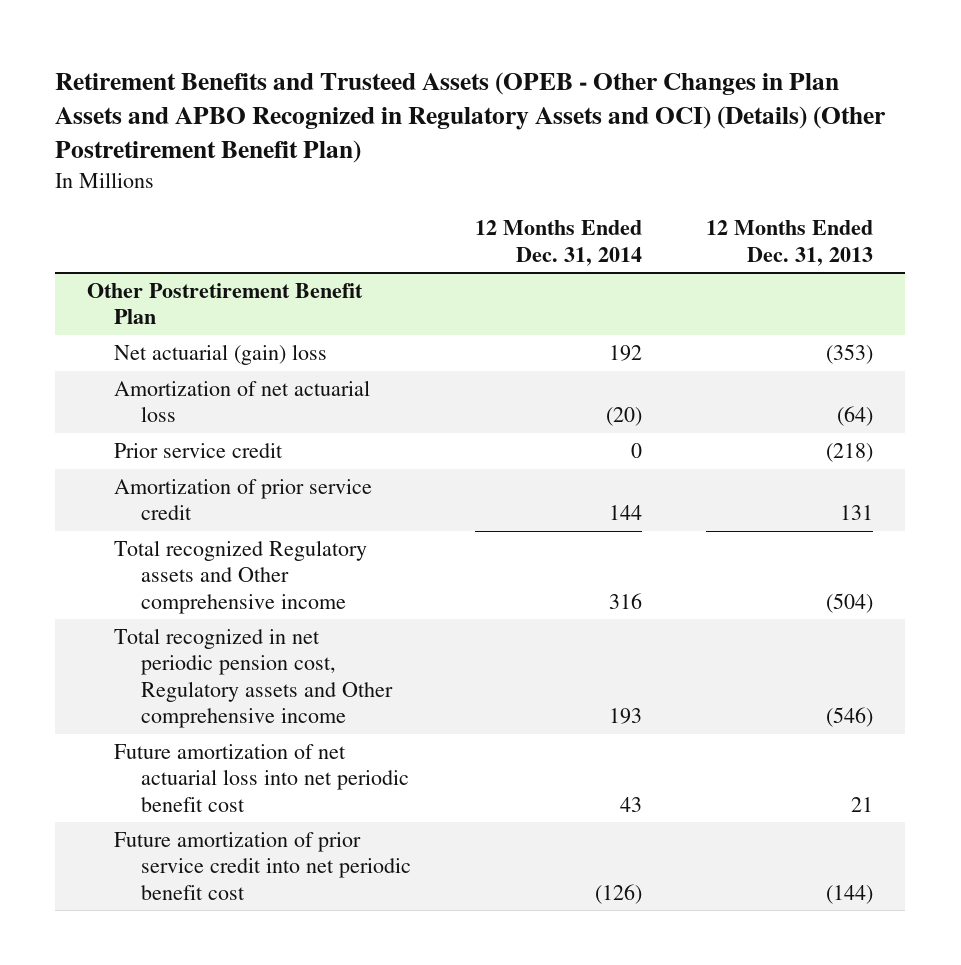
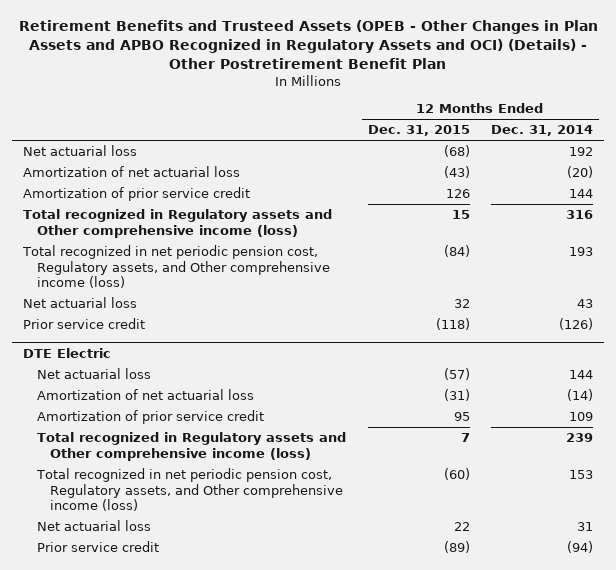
- Retirement Benefits and Trusteed Assets (OPEB - Other Changes in Plan Assets and APBO Recognized in Regulatory Assets and OCI) (Details) (Other Postretirement Benefit Plan)
+ Retirement Benefits and Trusteed Assets (OPEB - Other Changes in Plan Assets and APBO Recognized in Regulatory Assets and OCI) (Details) - Other Postretirement Benefit Plan
- | 12 Months Ended Dec. 31, 2014 | 12 Months Ended Dec. 31, 2013
+ | 12 Months Ended Dec. 31, 2015 | 12 Months Ended Dec. 31, 2014
- Other Postretirement Benefit Plan
- Net actuarial (gain) loss | 192 | (353)
+ Net actuarial loss | (68) | 192
- Prior service credit | 0 | (218)
- Total recognized Regulatory assets and Other comprehensive income | 316 | (504)
- Total recognized in net periodic pension cost, Regulatory assets and Other comprehensive income | 193 | (546)
- Future amortization of net actuarial loss into net periodic benefit cost | 43 | 21
- Future amortization of prior service credit into net periodic benefit cost | (126) | (144)
+ Total recognized in Regulatory assets and Other comprehensive income (loss) | 15 | 316
+ Total recognized in net periodic pension cost, Regulatory assets, and Other comprehensive income (loss) | (84) | 193
+ Net actuarial loss | 32 | 43
+ Prior service credit | (118) | (126)
+ DTE Electric
+ Net actuarial loss | (57) | 144
+ Amortization of net actuarial loss | (31) | (14)
+ Amortization of prior service credit | 95 | 109
+ Total recognized in Regulatory assets and Other comprehensive income (loss) | 7 | 239
+ Total recognized in net periodic pension cost, Regulatory assets, and Other comprehensive income (loss) | (60) | 153
+ Net actuarial loss | 22 | 31
+ Prior service credit | (89) | (94)

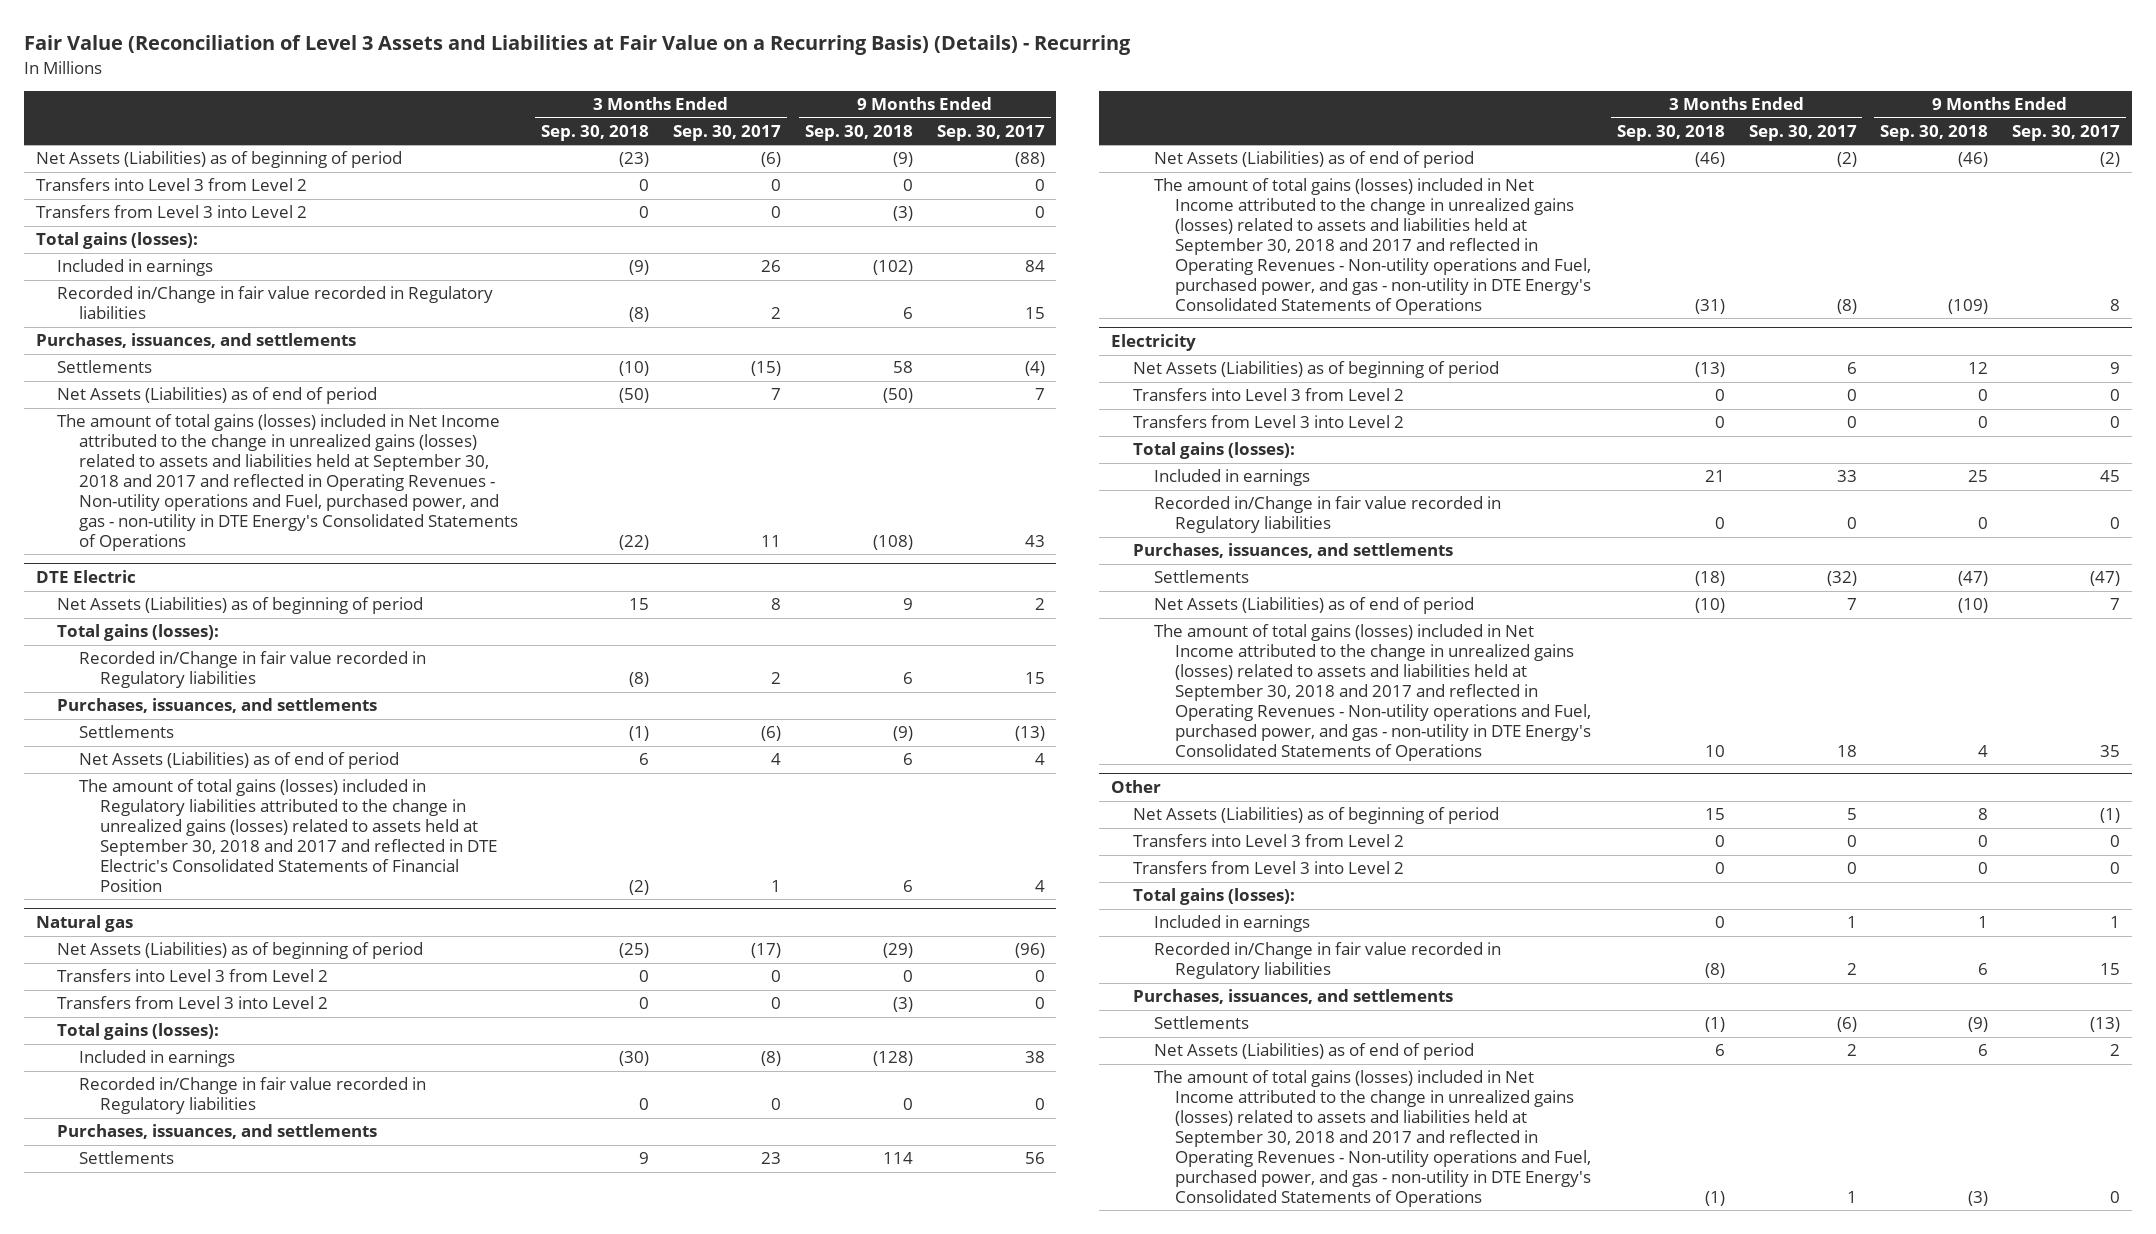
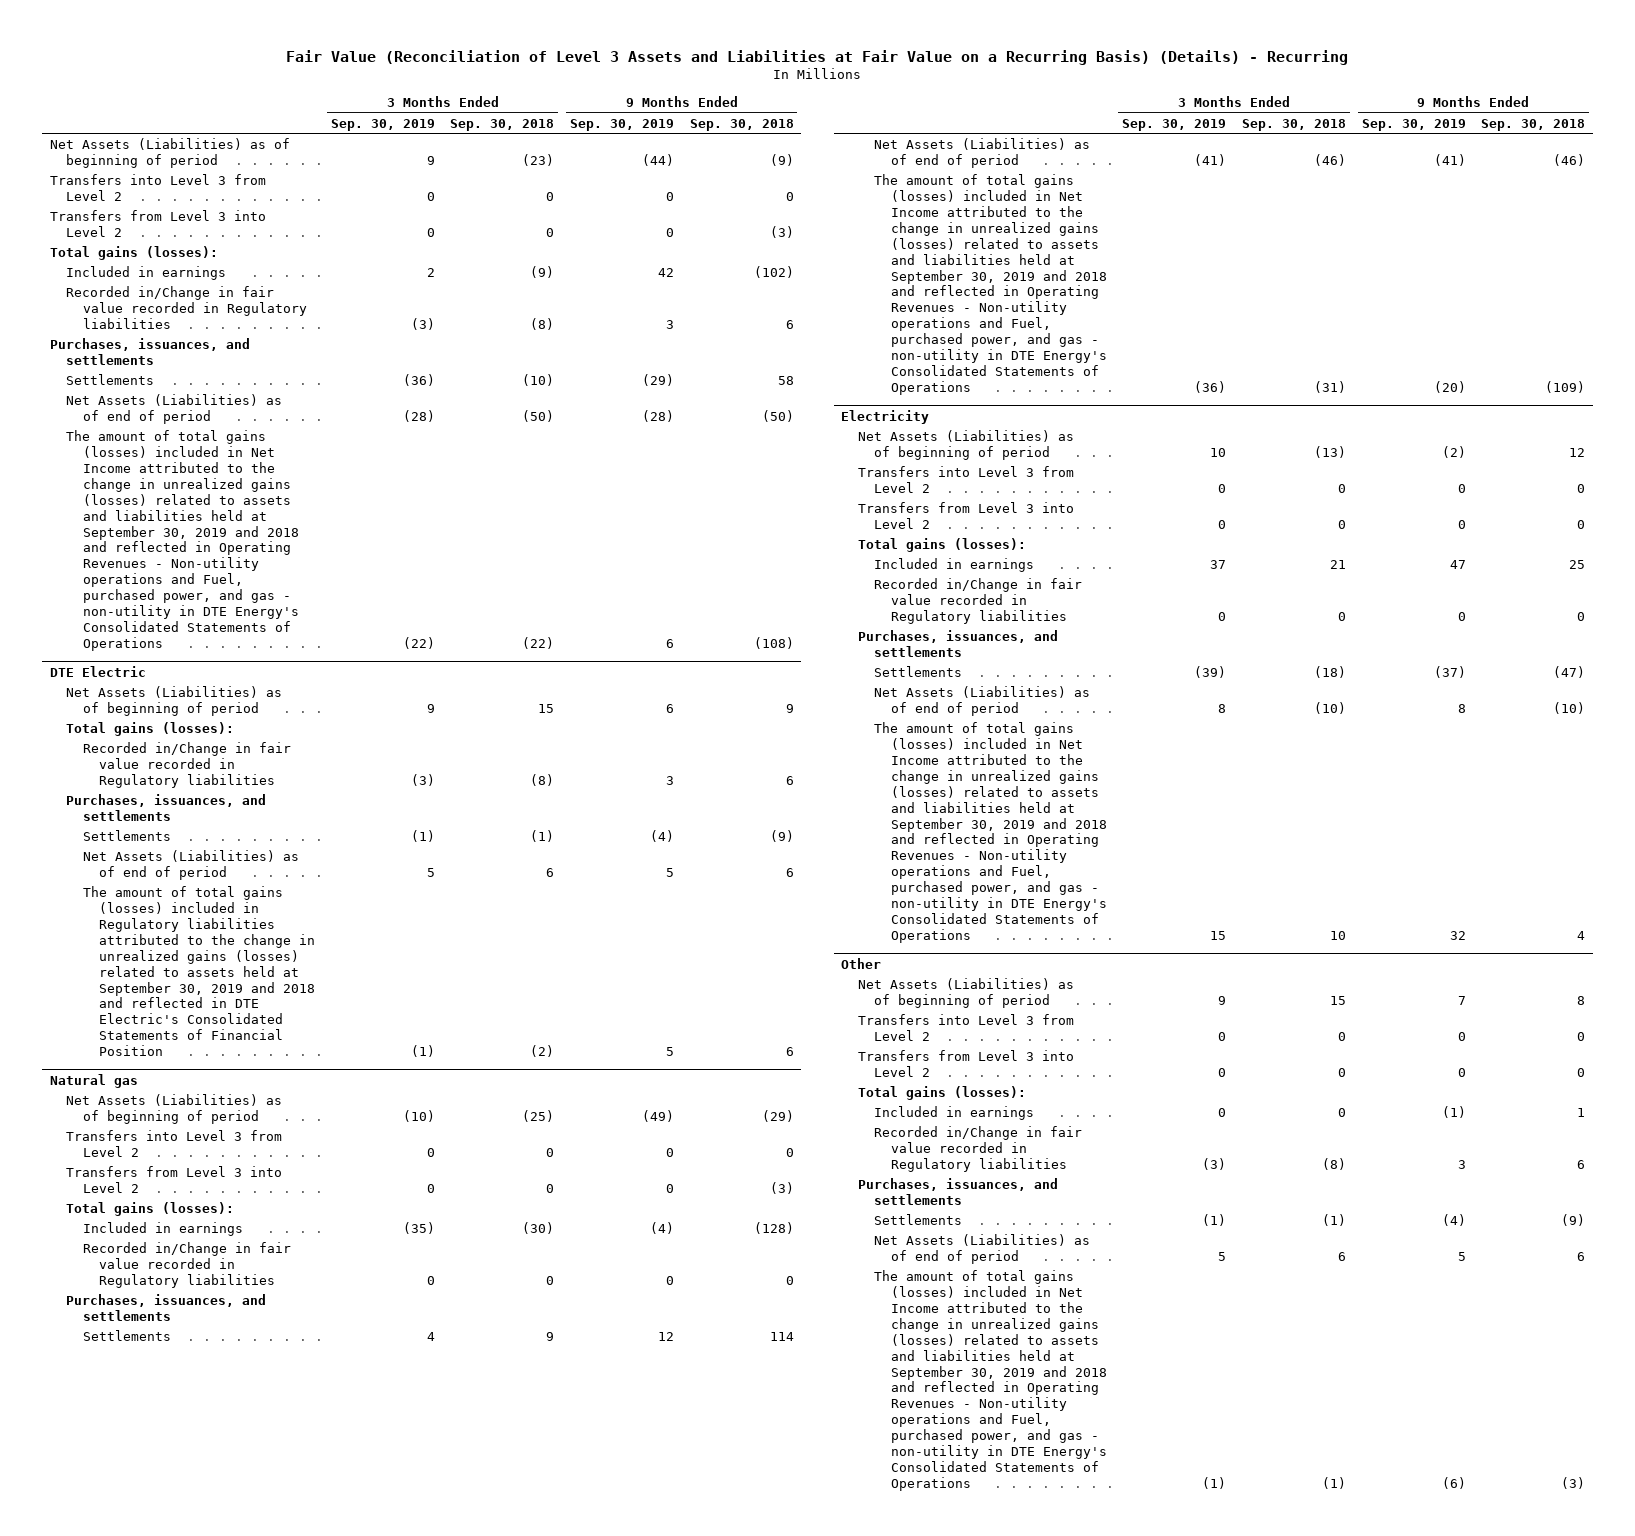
- | 3 Months Ended Sep. 30, 2018 | 3 Months Ended Sep. 30, 2017 | 9 Months Ended Sep. 30, 2018 | 9 Months Ended Sep. 30, 2017
+ | 3 Months Ended Sep. 30, 2019 | 3 Months Ended Sep. 30, 2018 | 9 Months Ended Sep. 30, 2019 | 9 Months Ended Sep. 30, 2018
- The amount of total gains (losses) included in Net Income attributed to the change in unrealized gains (losses) related to assets and liabilities held at September 30, 2018 and 2017 and reflected in Operating Revenues - Non-utility operations and Fuel, purchased power, and gas - non-utility in DTE Energy's Consolidated Statements of Operations | (22) | 11 | (108) | 43
+ The amount of total gains (losses) included in Net Income attributed to the change in unrealized gains (losses) related to assets and liabilities held at September 30, 2019 and 2018 and reflected in Operating Revenues - Non-utility operations and Fuel, purchased power, and gas - non-utility in DTE Energy's Consolidated Statements of Operations | (22) | (22) | 6 | (108)
@ DTE Electric
- The amount of total gains (losses) included in Regulatory liabilities attributed to the change in unrealized gains (losses) related to assets held at September 30, 2018 and 2017 and reflected in DTE Electric's Consolidated Statements of Financial Position | (2) | 1 | 6 | 4
+ The amount of total gains (losses) included in Regulatory liabilities attributed to the change in unrealized gains (losses) related to assets held at September 30, 2019 and 2018 and reflected in DTE Electric's Consolidated Statements of Financial Position | (1) | (2) | 5 | 6
@ Natural gas
- The amount of total gains (losses) included in Net Income attributed to the change in unrealized gains (losses) related to assets and liabilities held at September 30, 2018 and 2017 and reflected in Operating Revenues - Non-utility operations and Fuel, purchased power, and gas - non-utility in DTE Energy's Consolidated Statements of Operations | (31) | (8) | (109) | 8
+ The amount of total gains (losses) included in Net Income attributed to the change in unrealized gains (losses) related to assets and liabilities held at September 30, 2019 and 2018 and reflected in Operating Revenues - Non-utility operations and Fuel, purchased power, and gas - non-utility in DTE Energy's Consolidated Statements of Operations | (36) | (31) | (20) | (109)
@ Electricity
- The amount of total gains (losses) included in Net Income attributed to the change in unrealized gains (losses) related to assets and liabilities held at September 30, 2018 and 2017 and reflected in Operating Revenues - Non-utility operations and Fuel, purchased power, and gas - non-utility in DTE Energy's Consolidated Statements of Operations | 10 | 18 | 4 | 35
+ The amount of total gains (losses) included in Net Income attributed to the change in unrealized gains (losses) related to assets and liabilities held at September 30, 2019 and 2018 and reflected in Operating Revenues - Non-utility operations and Fuel, purchased power, and gas - non-utility in DTE Energy's Consolidated Statements of Operations | 15 | 10 | 32 | 4
@ Other
- The amount of total gains (losses) included in Net Income attributed to the change in unrealized gains (losses) related to assets and liabilities held at September 30, 2018 and 2017 and reflected in Operating Revenues - Non-utility operations and Fuel, purchased power, and gas - non-utility in DTE Energy's Consolidated Statements of Operations | (1) | 1 | (3) | 0
+ The amount of total gains (losses) included in Net Income attributed to the change in unrealized gains (losses) related to assets and liabilities held at September 30, 2019 and 2018 and reflected in Operating Revenues - Non-utility operations and Fuel, purchased power, and gas - non-utility in DTE Energy's Consolidated Statements of Operations | (1) | (1) | (6) | (3)

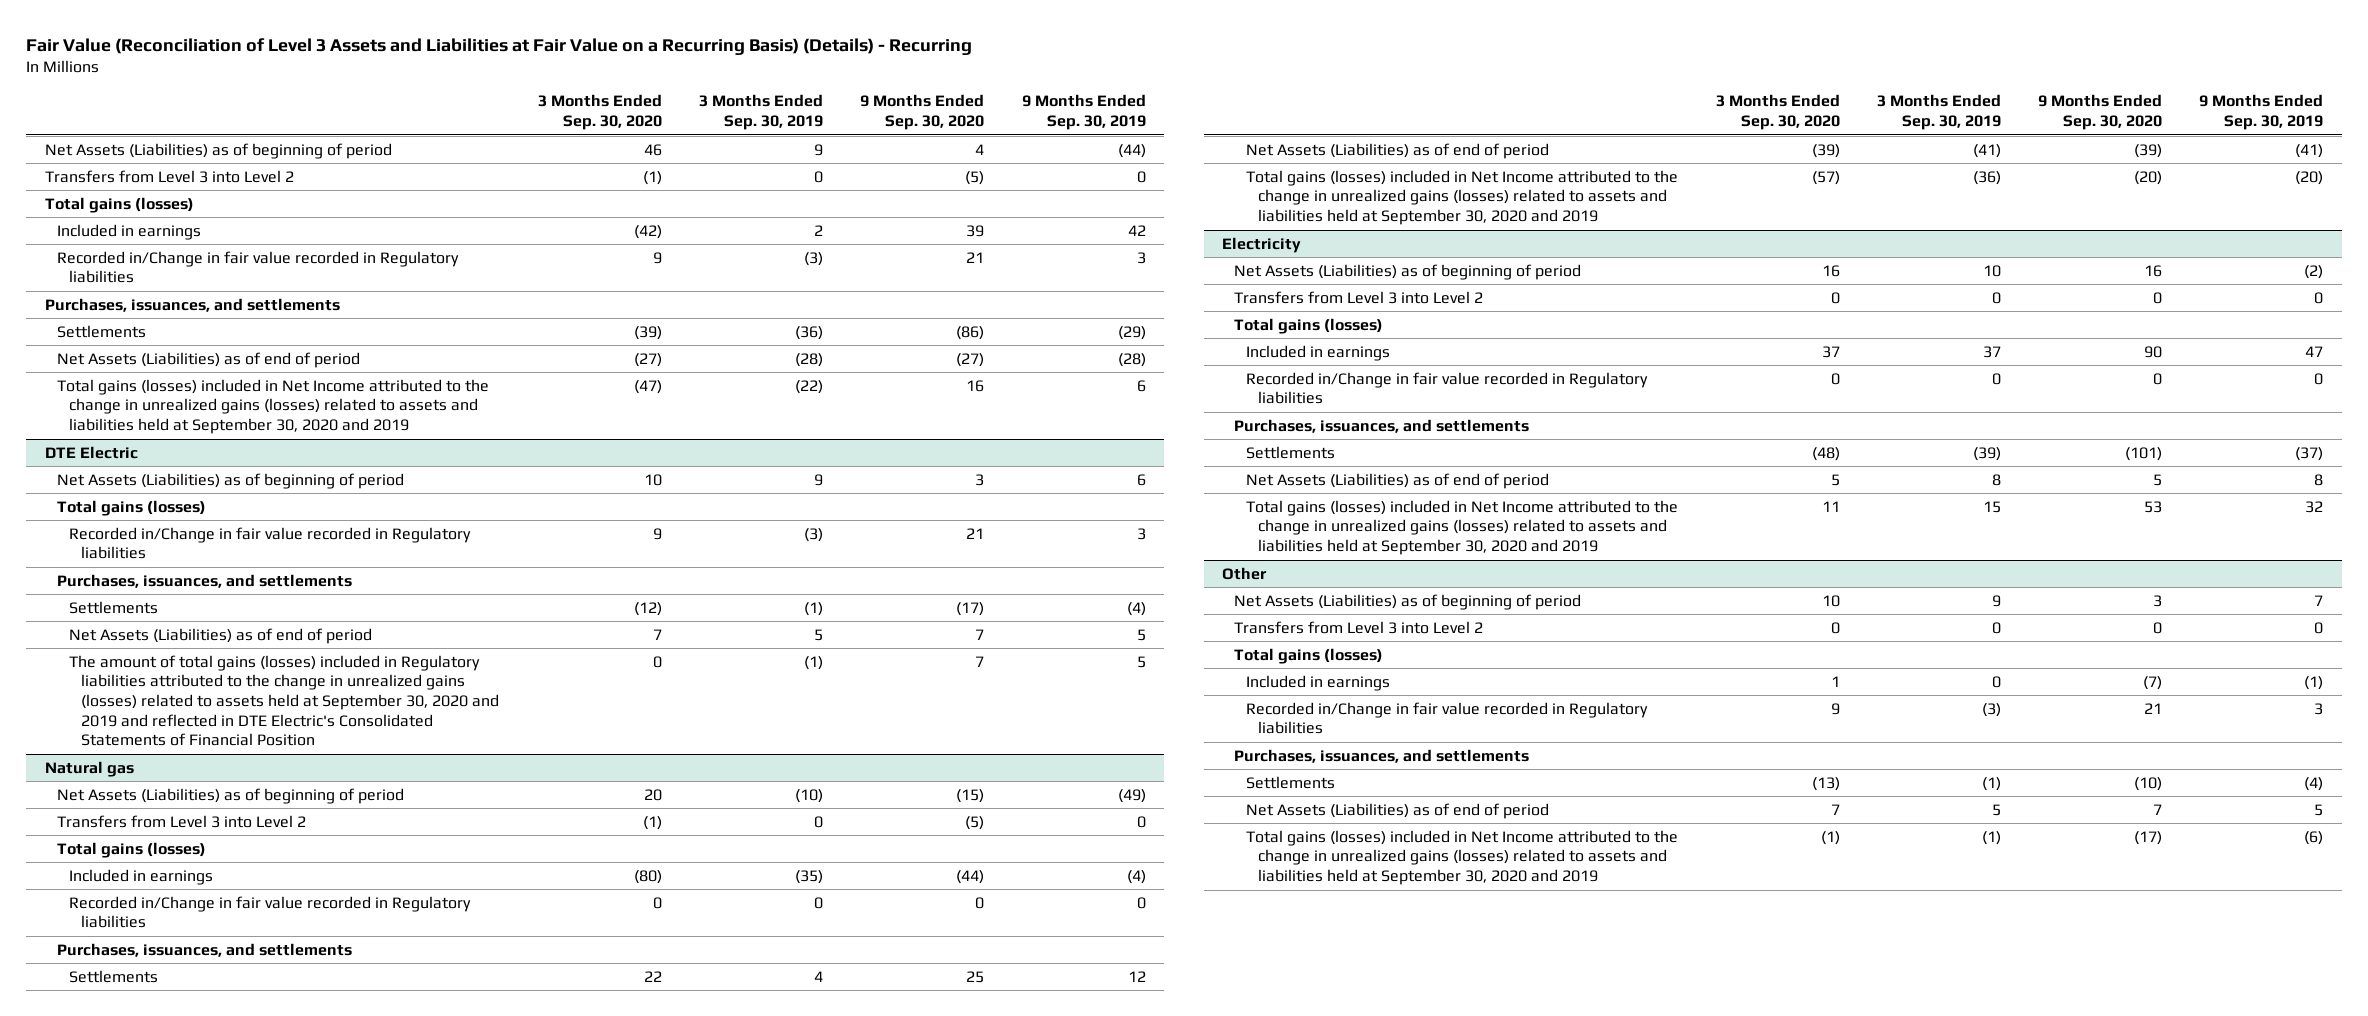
- | 3 Months Ended Sep. 30, 2019 | 3 Months Ended Sep. 30, 2018 | 9 Months Ended Sep. 30, 2019 | 9 Months Ended Sep. 30, 2018
+ | 3 Months Ended Sep. 30, 2020 | 3 Months Ended Sep. 30, 2019 | 9 Months Ended Sep. 30, 2020 | 9 Months Ended Sep. 30, 2019
- Transfers into Level 3 from Level 2 | 0 | 0 | 0 | 0
- Total gains (losses):
+ Total gains (losses)
- The amount of total gains (losses) included in Net Income attributed to the change in unrealized gains (losses) related to assets and liabilities held at September 30, 2019 and 2018 and reflected in Operating Revenues - Non-utility operations and Fuel, purchased power, and gas - non-utility in DTE Energy's Consolidated Statements of Operations | (22) | (22) | 6 | (108)
+ Total gains (losses) included in Net Income attributed to the change in unrealized gains (losses) related to assets and liabilities held at September 30, 2020 and 2019 | (47) | (22) | 16 | 6
@ DTE Electric
- Total gains (losses):
+ Total gains (losses)
- The amount of total gains (losses) included in Regulatory liabilities attributed to the change in unrealized gains (losses) related to assets held at September 30, 2019 and 2018 and reflected in DTE Electric's Consolidated Statements of Financial Position | (1) | (2) | 5 | 6
+ The amount of total gains (losses) included in Regulatory liabilities attributed to the change in unrealized gains (losses) related to assets held at September 30, 2020 and 2019 and reflected in DTE Electric's Consolidated Statements of Financial Position | 0 | (1) | 7 | 5
@ Natural gas
- Transfers into Level 3 from Level 2 | 0 | 0 | 0 | 0
- Total gains (losses):
+ Total gains (losses)
- The amount of total gains (losses) included in Net Income attributed to the change in unrealized gains (losses) related to assets and liabilities held at September 30, 2019 and 2018 and reflected in Operating Revenues - Non-utility operations and Fuel, purchased power, and gas - non-utility in DTE Energy's Consolidated Statements of Operations | (36) | (31) | (20) | (109)
+ Total gains (losses) included in Net Income attributed to the change in unrealized gains (losses) related to assets and liabilities held at September 30, 2020 and 2019 | (57) | (36) | (20) | (20)
@ Electricity
- Transfers into Level 3 from Level 2 | 0 | 0 | 0 | 0
- Total gains (losses):
+ Total gains (losses)
- The amount of total gains (losses) included in Net Income attributed to the change in unrealized gains (losses) related to assets and liabilities held at September 30, 2019 and 2018 and reflected in Operating Revenues - Non-utility operations and Fuel, purchased power, and gas - non-utility in DTE Energy's Consolidated Statements of Operations | 15 | 10 | 32 | 4
+ Total gains (losses) included in Net Income attributed to the change in unrealized gains (losses) related to assets and liabilities held at September 30, 2020 and 2019 | 11 | 15 | 53 | 32
@ Other
- Transfers into Level 3 from Level 2 | 0 | 0 | 0 | 0
- Total gains (losses):
+ Total gains (losses)
- The amount of total gains (losses) included in Net Income attributed to the change in unrealized gains (losses) related to assets and liabilities held at September 30, 2019 and 2018 and reflected in Operating Revenues - Non-utility operations and Fuel, purchased power, and gas - non-utility in DTE Energy's Consolidated Statements of Operations | (1) | (1) | (6) | (3)
+ Total gains (losses) included in Net Income attributed to the change in unrealized gains (losses) related to assets and liabilities held at September 30, 2020 and 2019 | (1) | (1) | (17) | (6)

